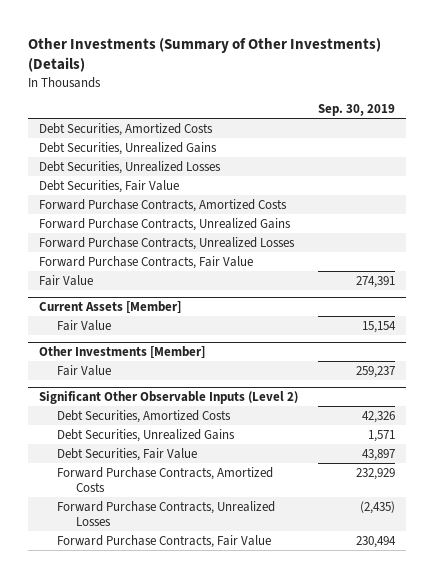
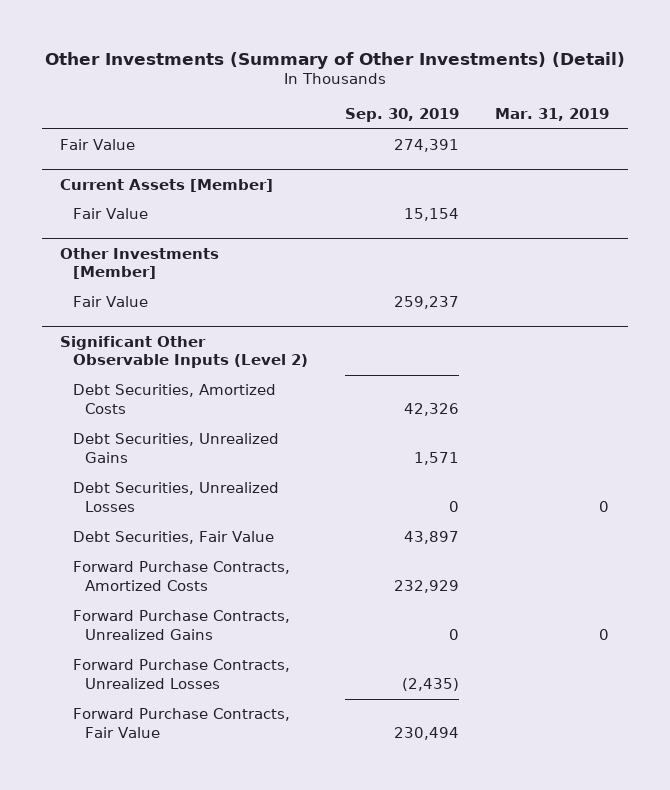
- Other Investments (Summary of Other Investments) (Details)
+ Other Investments (Summary of Other Investments) (Detail)
- | Sep. 30, 2019
+ | Sep. 30, 2019 | Mar. 31, 2019
- Debt Securities, Amortized Costs
- Debt Securities, Unrealized Gains
- Debt Securities, Unrealized Losses
- Debt Securities, Fair Value
- Forward Purchase Contracts, Amortized Costs
- Forward Purchase Contracts, Unrealized Gains
- Forward Purchase Contracts, Unrealized Losses
- Forward Purchase Contracts, Fair Value
@ Significant Other Observable Inputs (Level 2)
+ Debt Securities, Unrealized Losses | 0 | 0
+ Forward Purchase Contracts, Unrealized Gains | 0 | 0

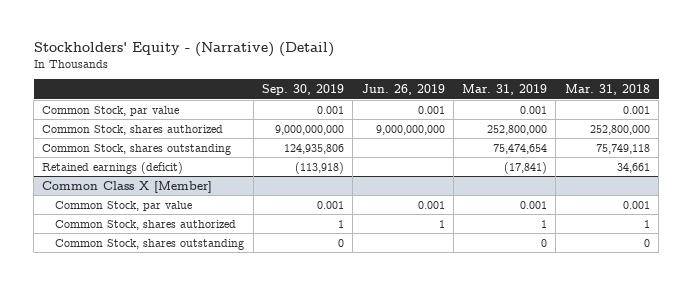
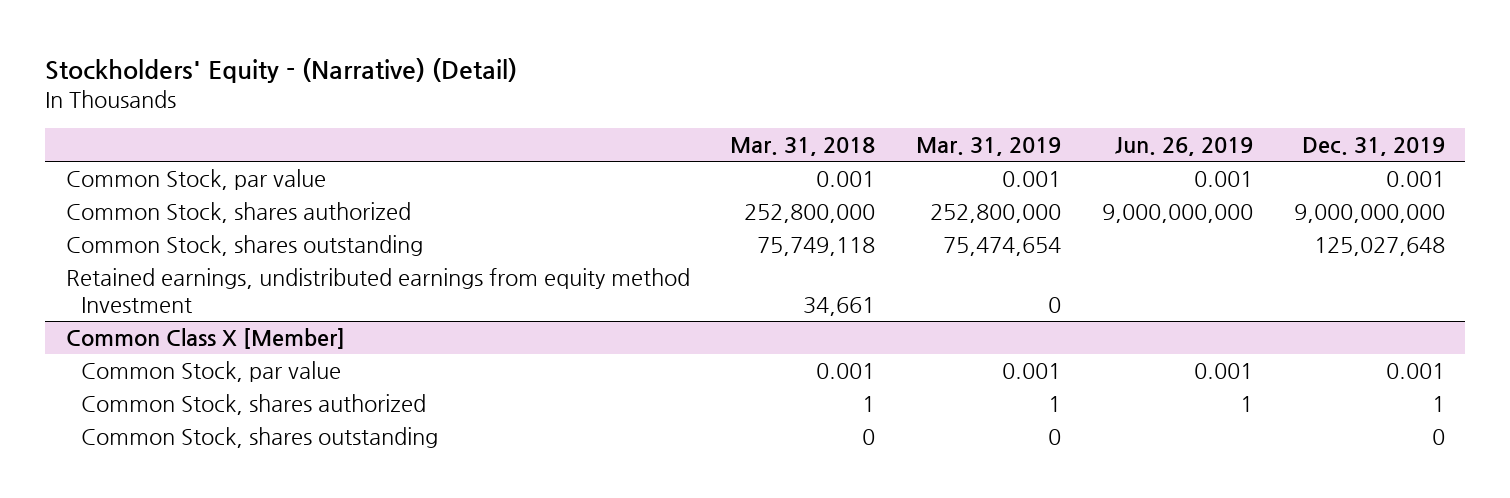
- | Sep. 30, 2019 | Jun. 26, 2019 | Mar. 31, 2019 | Mar. 31, 2018
+ | Mar. 31, 2018 | Mar. 31, 2019 | Jun. 26, 2019 | Dec. 31, 2019
- Retained earnings (deficit) | (113,918) | | (17,841) | 34,661
+ Retained earnings, undistributed earnings from equity method Investment | 34,661 | 0 | |

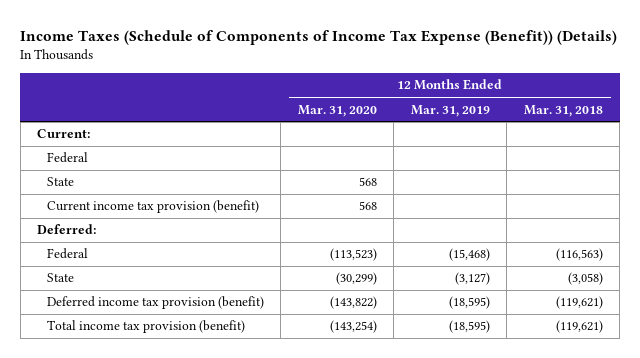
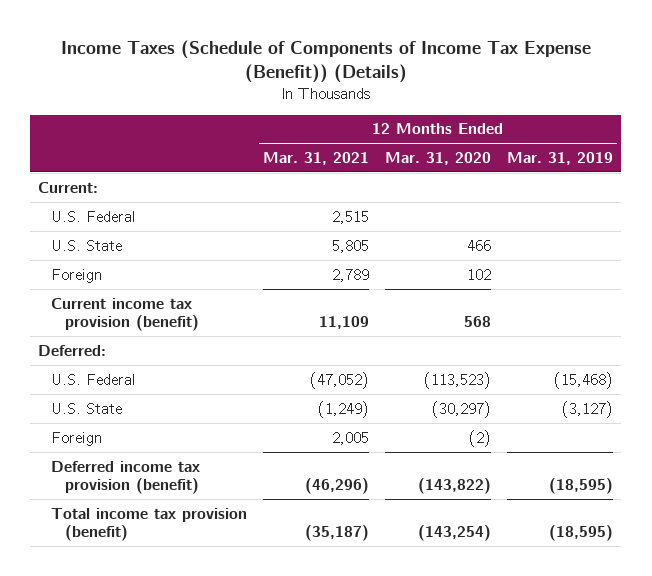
- | 12 Months Ended Mar. 31, 2020 | 12 Months Ended Mar. 31, 2019 | 12 Months Ended Mar. 31, 2018
+ | 12 Months Ended Mar. 31, 2021 | 12 Months Ended Mar. 31, 2020 | 12 Months Ended Mar. 31, 2019
- Federal
- State | 568 | |
+ U.S. Federal | 2,515 | |
+ U.S. State | 5,805 | 466 |
+ Foreign | 2,789 | 102 |
- Federal | (113,523) | (15,468) | (116,563)
- State | (30,299) | (3,127) | (3,058)
+ U.S. Federal | (47,052) | (113,523) | (15,468)
+ U.S. State | (1,249) | (30,297) | (3,127)
+ Foreign | 2,005 | (2) |

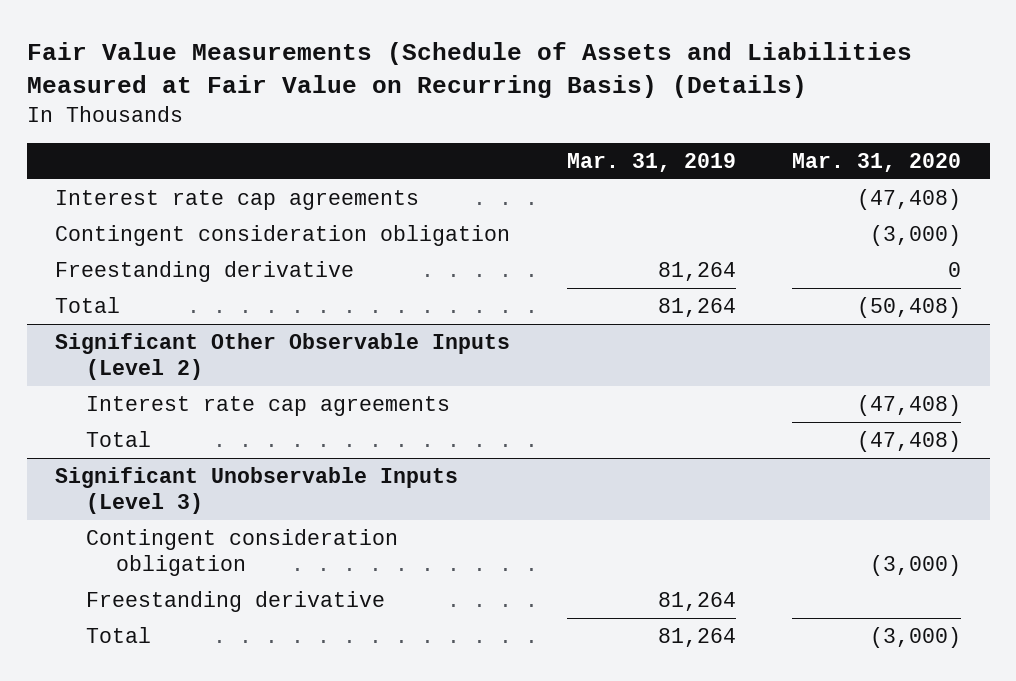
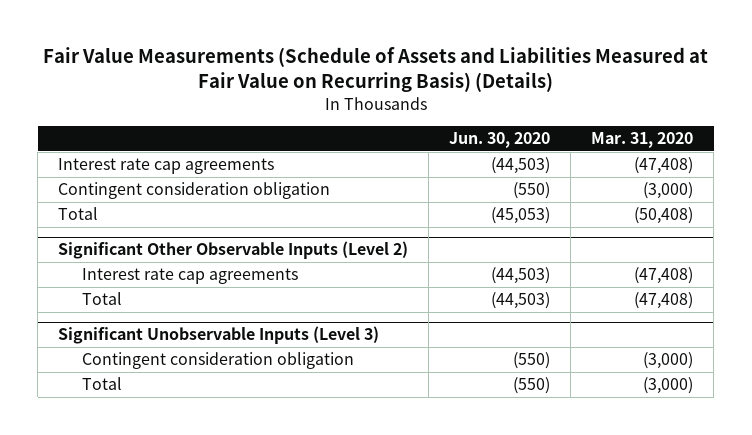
- | Mar. 31, 2019 | Mar. 31, 2020
+ | Jun. 30, 2020 | Mar. 31, 2020
- Freestanding derivative | 81,264 | 0
@ Significant Unobservable Inputs (Level 3)
- Freestanding derivative | 81,264 |

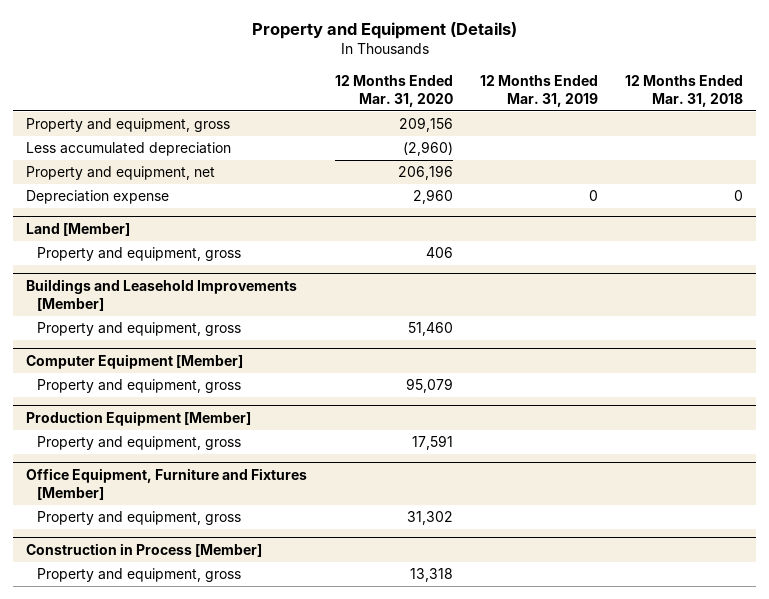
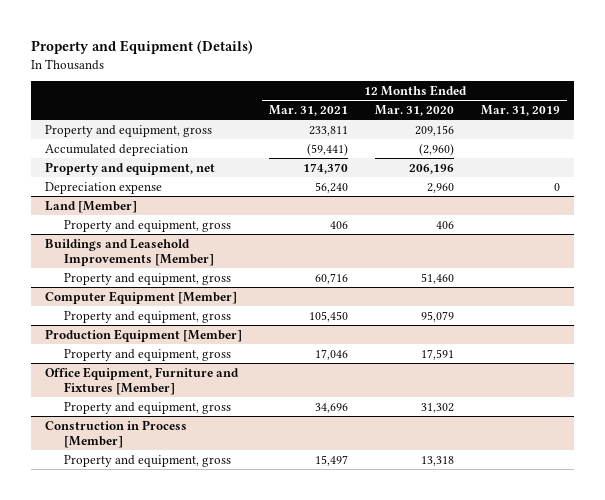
- | 12 Months Ended Mar. 31, 2020 | 12 Months Ended Mar. 31, 2019 | 12 Months Ended Mar. 31, 2018
+ | 12 Months Ended Mar. 31, 2021 | 12 Months Ended Mar. 31, 2020 | 12 Months Ended Mar. 31, 2019
- Less accumulated depreciation | (2,960) | |
+ Accumulated depreciation | (59,441) | (2,960) |

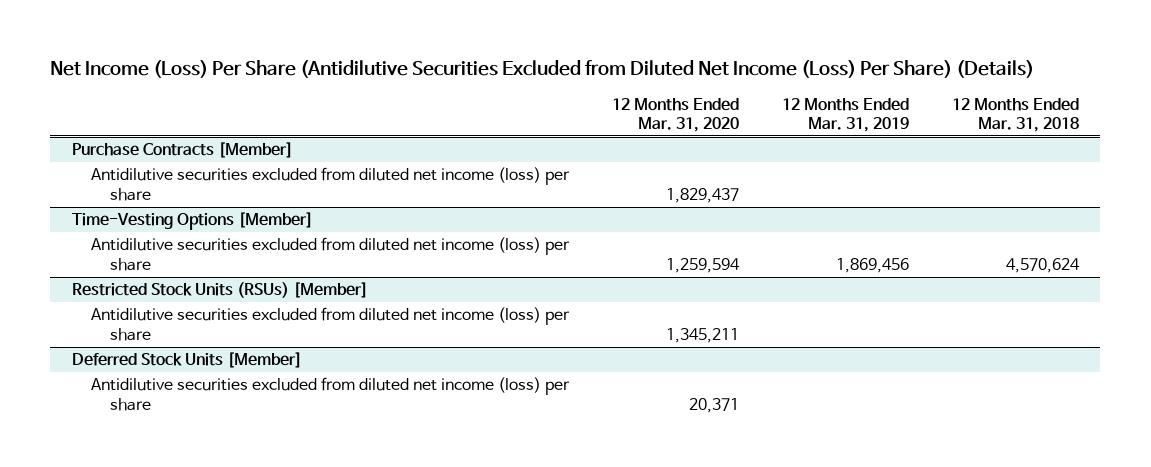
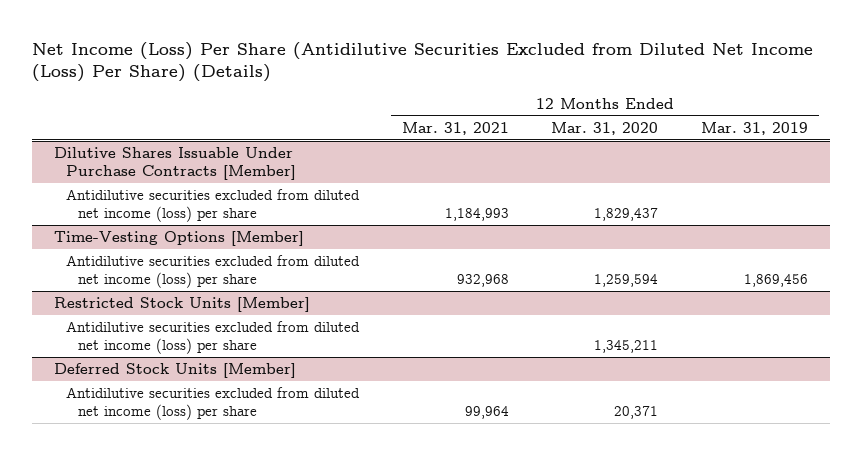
- | 12 Months Ended Mar. 31, 2020 | 12 Months Ended Mar. 31, 2019 | 12 Months Ended Mar. 31, 2018
+ | 12 Months Ended Mar. 31, 2021 | 12 Months Ended Mar. 31, 2020 | 12 Months Ended Mar. 31, 2019
- Purchase Contracts [Member]
+ Dilutive Shares Issuable Under Purchase Contracts [Member]
- Restricted Stock Units (RSUs) [Member]
+ Restricted Stock Units [Member]

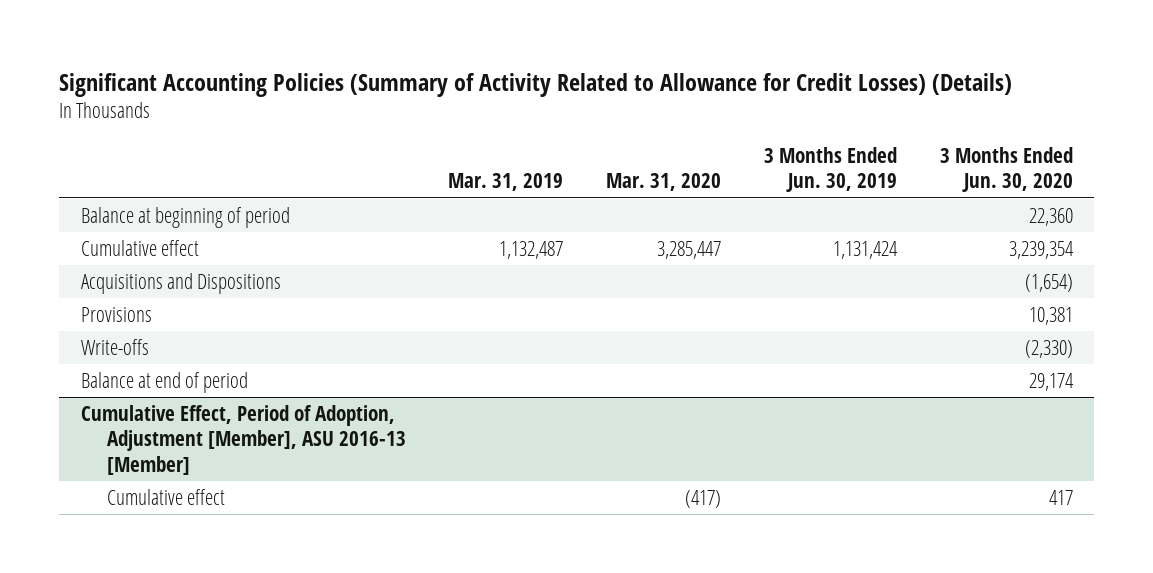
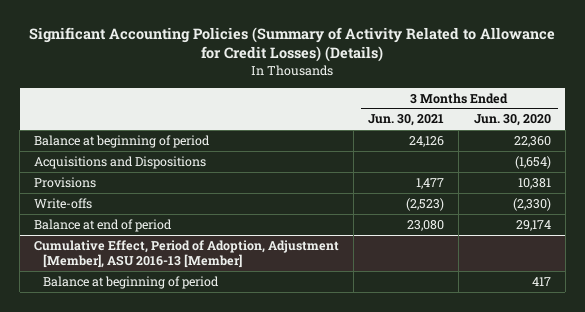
- | Mar. 31, 2019 | Mar. 31, 2020 | 3 Months Ended Jun. 30, 2019 | 3 Months Ended Jun. 30, 2020
+ | 3 Months Ended Jun. 30, 2021 | 3 Months Ended Jun. 30, 2020
- Cumulative effect | 1,132,487 | 3,285,447 | 1,131,424 | 3,239,354
@ Cumulative Effect, Period of Adoption, Adjustment [Member], ASU 2016-13 [Member]
- Cumulative effect | | (417) | | 417
+ Balance at beginning of period | | 417

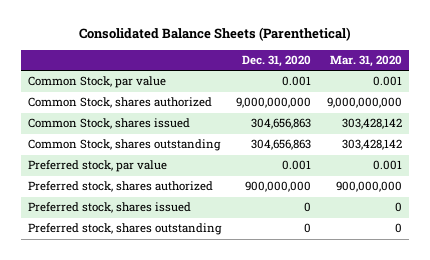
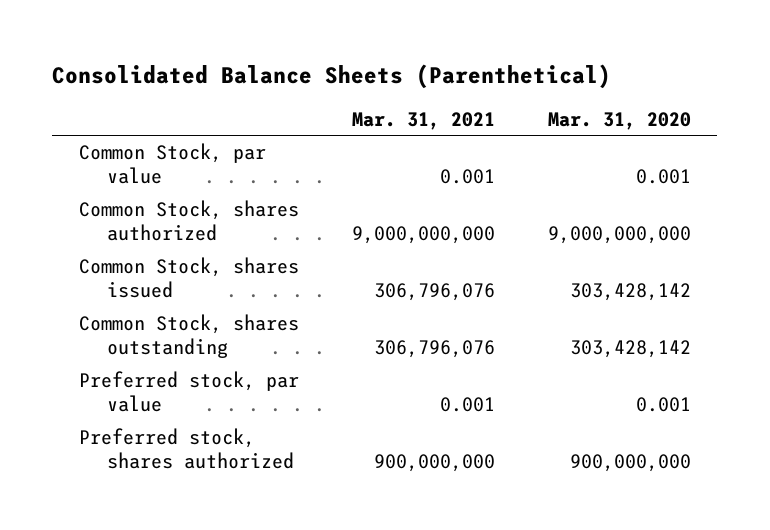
- | Dec. 31, 2020 | Mar. 31, 2020
+ | Mar. 31, 2021 | Mar. 31, 2020
- Preferred stock, shares issued | 0 | 0
- Preferred stock, shares outstanding | 0 | 0

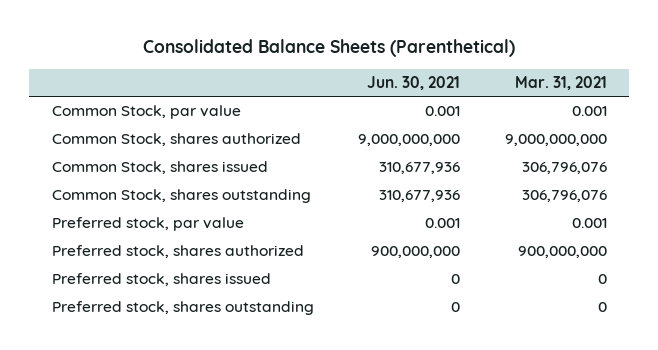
- | Mar. 31, 2021 | Mar. 31, 2020
+ | Jun. 30, 2021 | Mar. 31, 2021
+ Preferred stock, shares issued | 0 | 0
+ Preferred stock, shares outstanding | 0 | 0

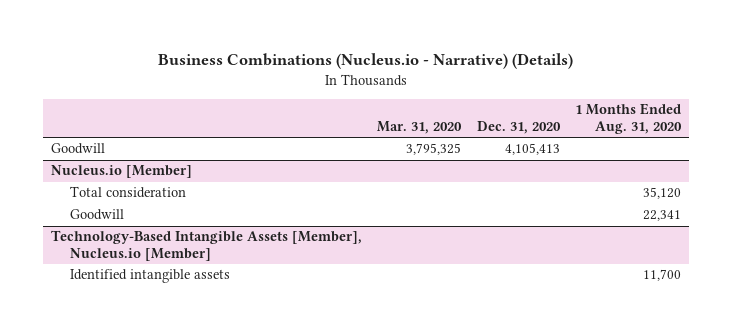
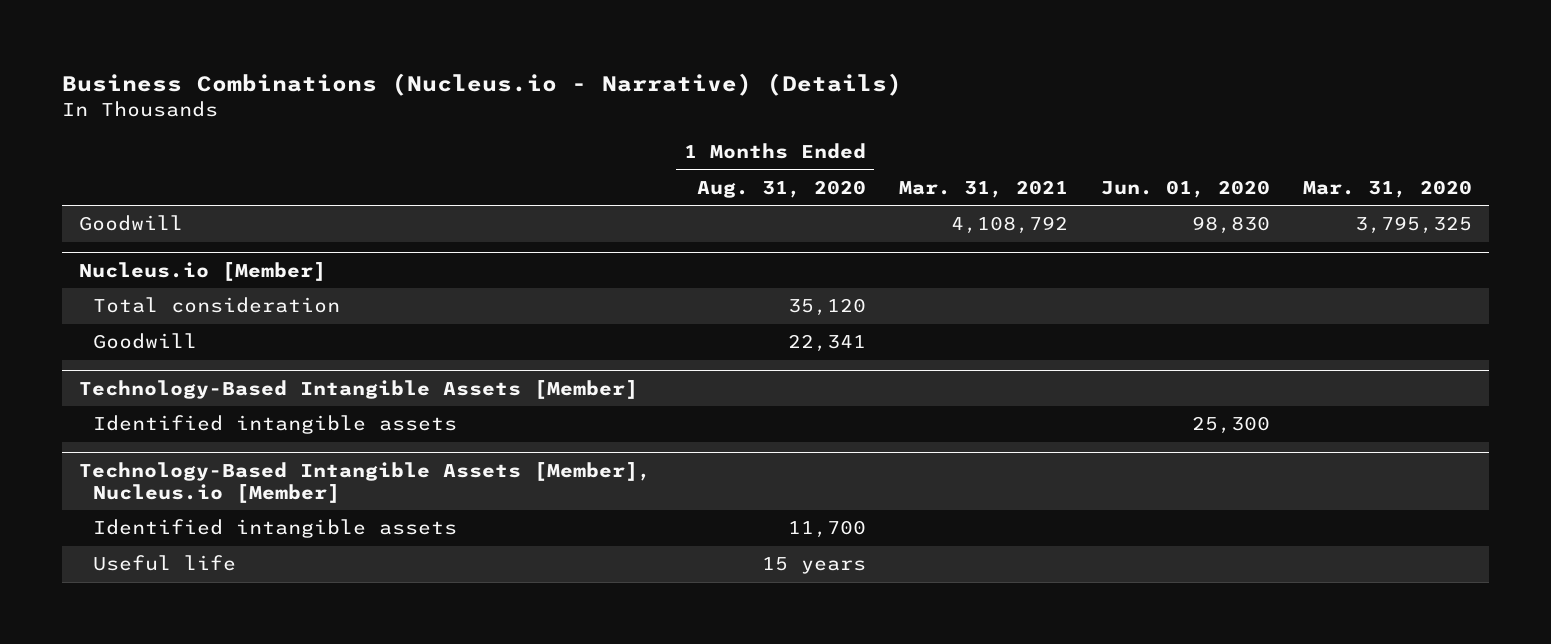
- | Mar. 31, 2020 | Dec. 31, 2020 | 1 Months Ended Aug. 31, 2020
+ | 1 Months Ended Aug. 31, 2020 | Mar. 31, 2021 | Jun. 01, 2020 | Mar. 31, 2020
+ Technology-Based Intangible Assets [Member]
+ Identified intangible assets | | | 25,300 |
@ Technology-Based Intangible Assets [Member], Nucleus.io [Member]
+ Useful life | 15 years | | |

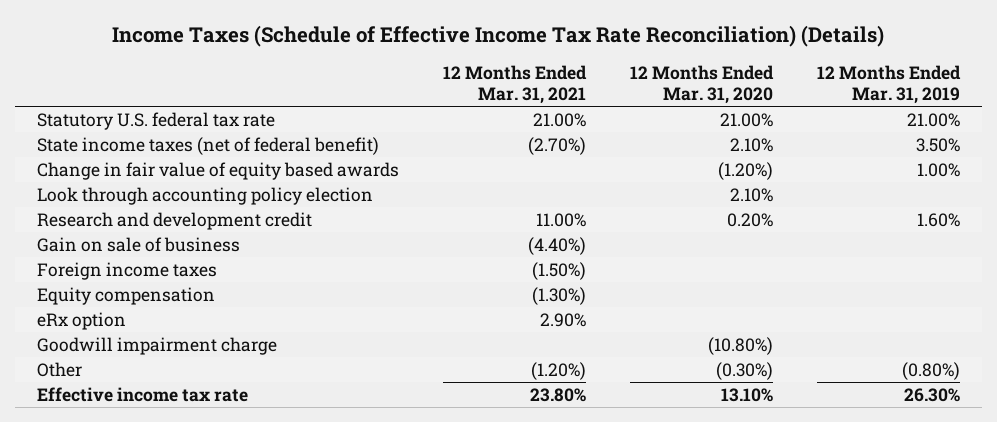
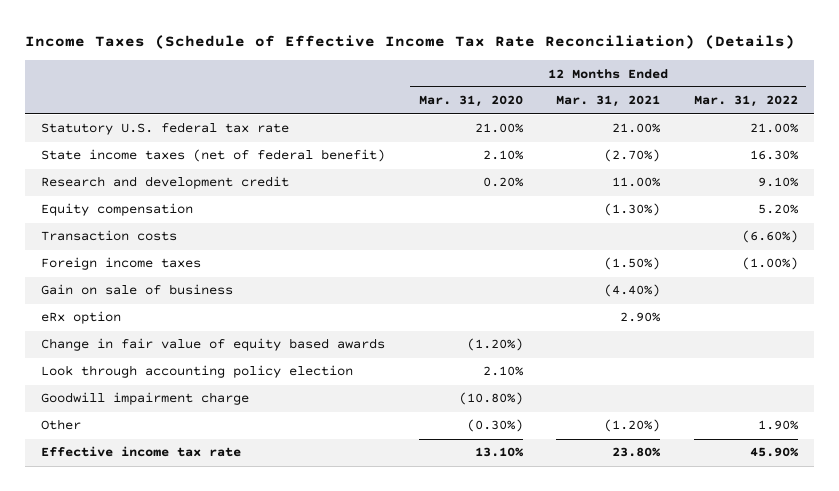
- | 12 Months Ended Mar. 31, 2021 | 12 Months Ended Mar. 31, 2020 | 12 Months Ended Mar. 31, 2019
+ | 12 Months Ended Mar. 31, 2020 | 12 Months Ended Mar. 31, 2021 | 12 Months Ended Mar. 31, 2022
+ Transaction costs | | | (6.60%)
moved down: Foreign income taxes | | (1.50%) | (1.00%)
moved down: Gain on sale of business | | (4.40%) |
moved down: Change in fair value of equity based awards | (1.20%) | |
moved down: Look through accounting policy election | 2.10% | |

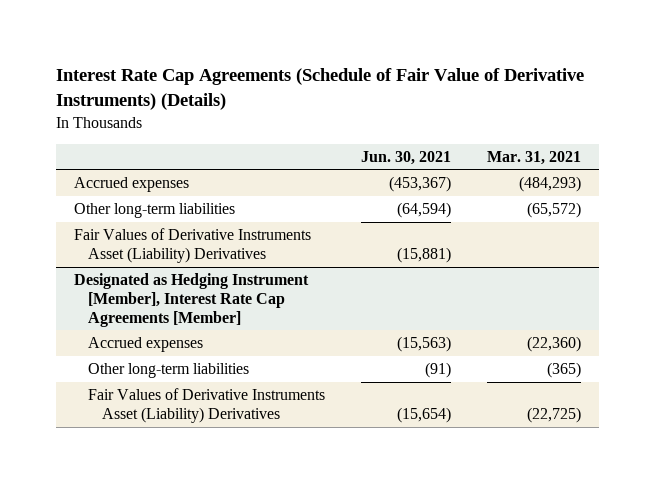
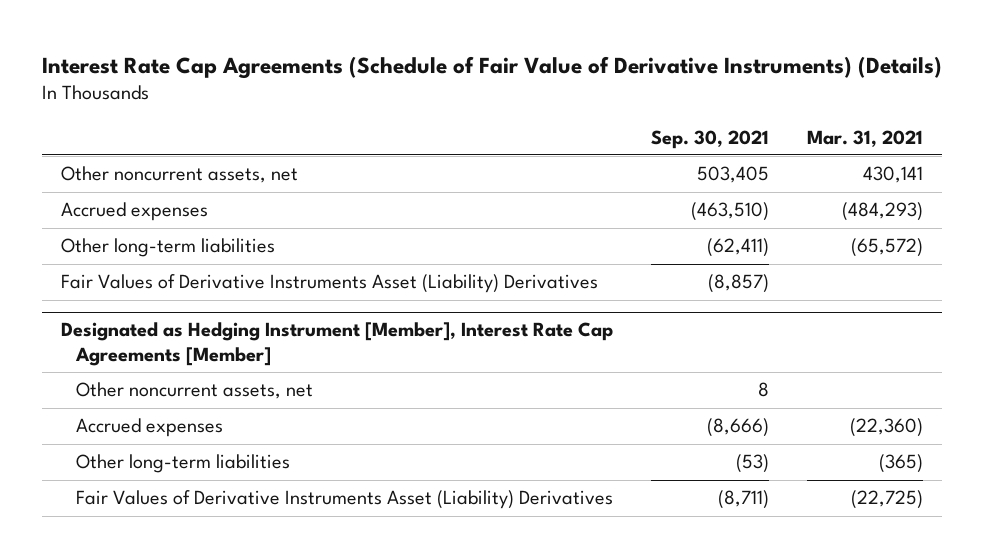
- | Jun. 30, 2021 | Mar. 31, 2021
+ | Sep. 30, 2021 | Mar. 31, 2021
+ Other noncurrent assets, net | 503,405 | 430,141
@ Designated as Hedging Instrument [Member], Interest Rate Cap Agreements [Member]
+ Other noncurrent assets, net | 8 |

